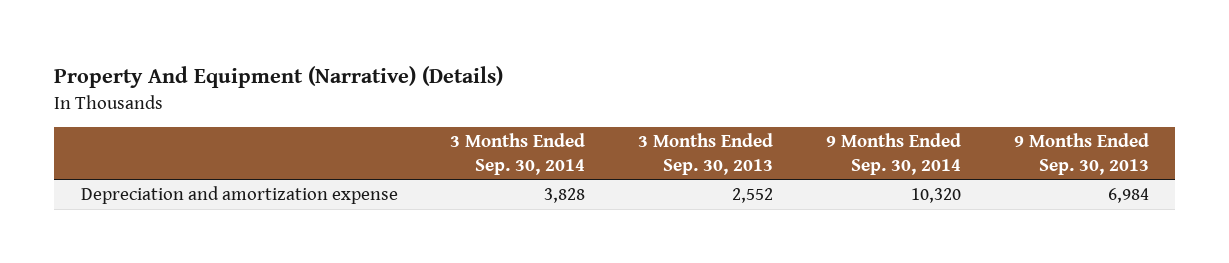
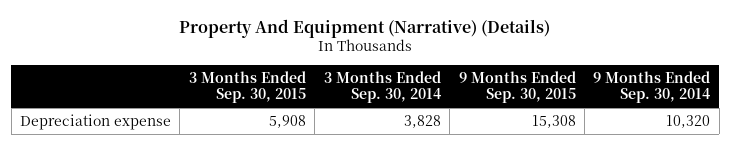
- | 3 Months Ended Sep. 30, 2014 | 3 Months Ended Sep. 30, 2013 | 9 Months Ended Sep. 30, 2014 | 9 Months Ended Sep. 30, 2013
+ | 3 Months Ended Sep. 30, 2015 | 3 Months Ended Sep. 30, 2014 | 9 Months Ended Sep. 30, 2015 | 9 Months Ended Sep. 30, 2014
- Depreciation and amortization expense | 3,828 | 2,552 | 10,320 | 6,984
+ Depreciation expense | 5,908 | 3,828 | 15,308 | 10,320

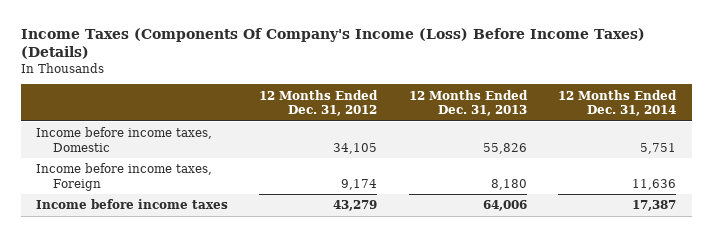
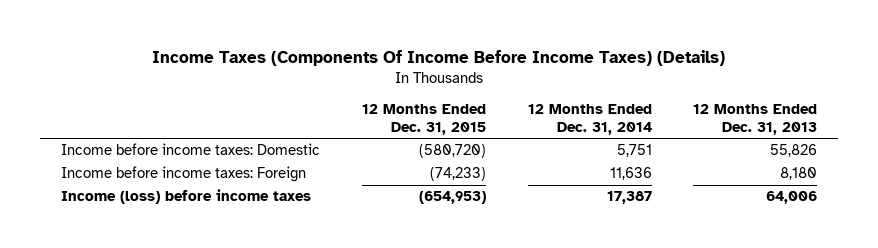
- Income Taxes (Components Of Company's Income (Loss) Before Income Taxes) (Details)
+ Income Taxes (Components Of Income Before Income Taxes) (Details)
- | 12 Months Ended Dec. 31, 2012 | 12 Months Ended Dec. 31, 2013 | 12 Months Ended Dec. 31, 2014
+ | 12 Months Ended Dec. 31, 2015 | 12 Months Ended Dec. 31, 2014 | 12 Months Ended Dec. 31, 2013
- Income before income taxes, Domestic | 34,105 | 55,826 | 5,751
- Income before income taxes, Foreign | 9,174 | 8,180 | 11,636
- Income before income taxes | 43,279 | 64,006 | 17,387
+ Income before income taxes: Domestic | (580,720) | 5,751 | 55,826
+ Income before income taxes: Foreign | (74,233) | 11,636 | 8,180
+ Income (loss) before income taxes | (654,953) | 17,387 | 64,006

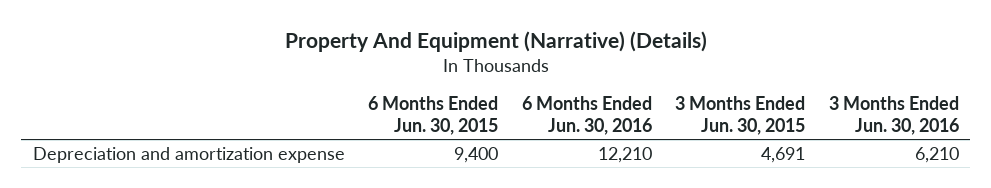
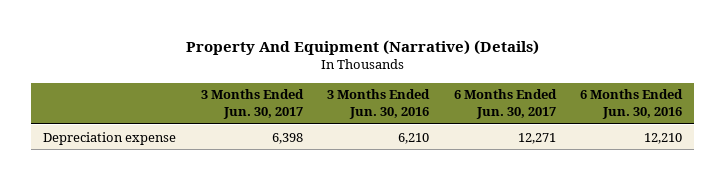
- | 6 Months Ended Jun. 30, 2015 | 6 Months Ended Jun. 30, 2016 | 3 Months Ended Jun. 30, 2015 | 3 Months Ended Jun. 30, 2016
+ | 3 Months Ended Jun. 30, 2017 | 3 Months Ended Jun. 30, 2016 | 6 Months Ended Jun. 30, 2017 | 6 Months Ended Jun. 30, 2016
- Depreciation and amortization expense | 9,400 | 12,210 | 4,691 | 6,210
+ Depreciation expense | 6,398 | 6,210 | 12,271 | 12,210

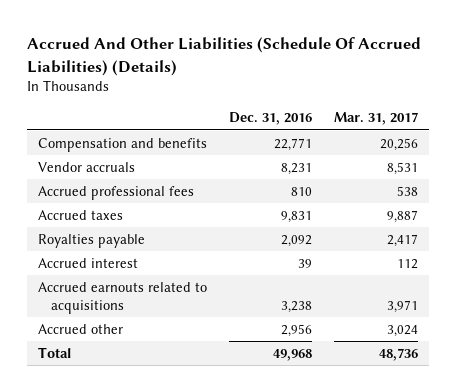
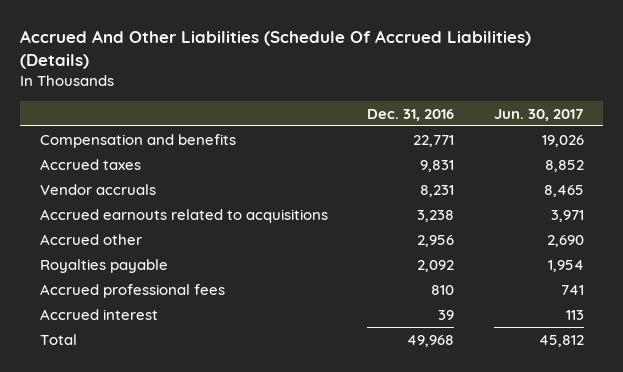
- | Dec. 31, 2016 | Mar. 31, 2017
+ | Dec. 31, 2016 | Jun. 30, 2017
moved down: Vendor accruals | 8,231 | 8,465
moved down: Royalties payable | 2,092 | 1,954
moved down: Accrued professional fees | 810 | 741
moved down: Accrued interest | 39 | 113

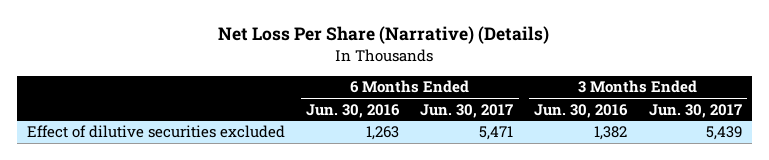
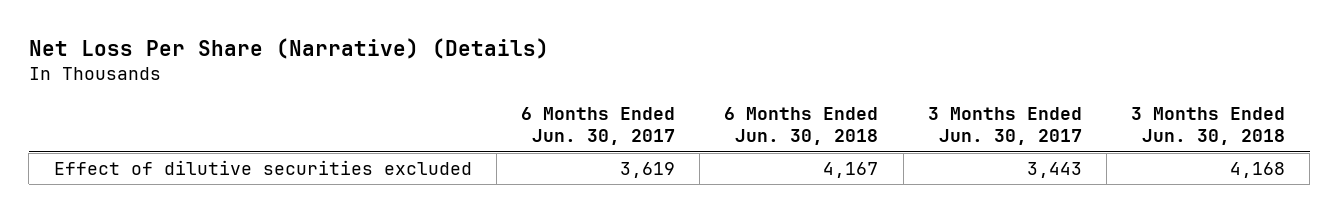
- | 6 Months Ended Jun. 30, 2016 | 6 Months Ended Jun. 30, 2017 | 3 Months Ended Jun. 30, 2016 | 3 Months Ended Jun. 30, 2017
+ | 6 Months Ended Jun. 30, 2017 | 6 Months Ended Jun. 30, 2018 | 3 Months Ended Jun. 30, 2017 | 3 Months Ended Jun. 30, 2018
- Effect of dilutive securities excluded | 1,263 | 5,471 | 1,382 | 5,439
+ Effect of dilutive securities excluded | 3,619 | 4,167 | 3,443 | 4,168

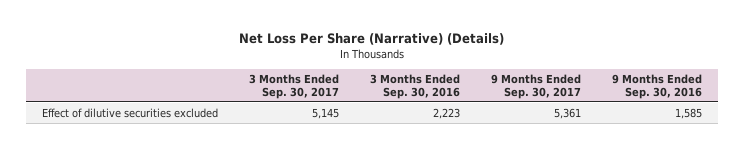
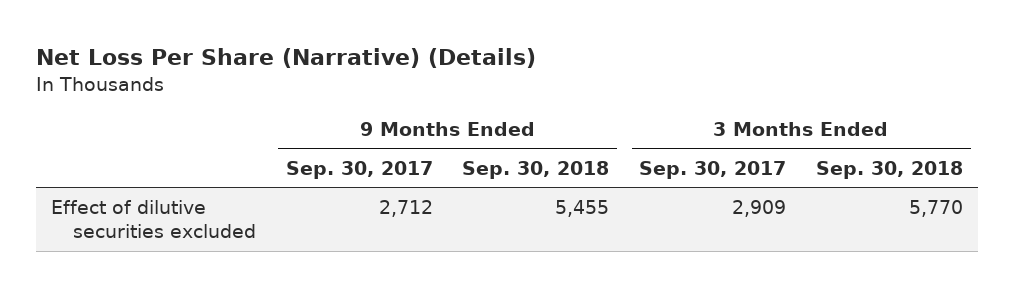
- | 3 Months Ended Sep. 30, 2017 | 3 Months Ended Sep. 30, 2016 | 9 Months Ended Sep. 30, 2017 | 9 Months Ended Sep. 30, 2016
+ | 9 Months Ended Sep. 30, 2017 | 9 Months Ended Sep. 30, 2018 | 3 Months Ended Sep. 30, 2017 | 3 Months Ended Sep. 30, 2018
- Effect of dilutive securities excluded | 5,145 | 2,223 | 5,361 | 1,585
+ Effect of dilutive securities excluded | 2,712 | 5,455 | 2,909 | 5,770

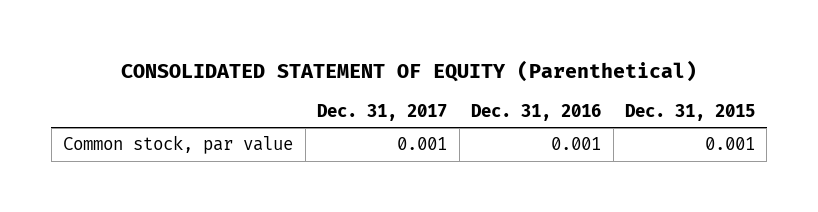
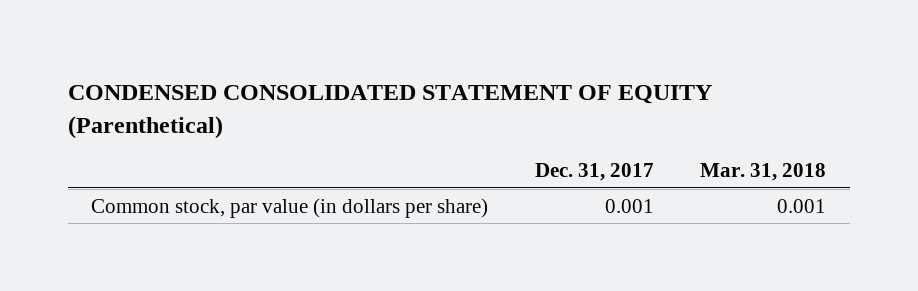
- CONSOLIDATED STATEMENT OF EQUITY (Parenthetical)
+ CONDENSED CONSOLIDATED STATEMENT OF EQUITY (Parenthetical)
- | Dec. 31, 2017 | Dec. 31, 2016 | Dec. 31, 2015
+ | Dec. 31, 2017 | Mar. 31, 2018
- Common stock, par value | 0.001 | 0.001 | 0.001
+ Common stock, par value (in dollars per share) | 0.001 | 0.001

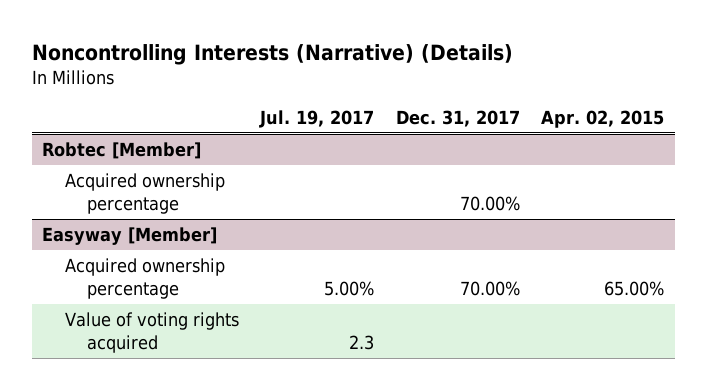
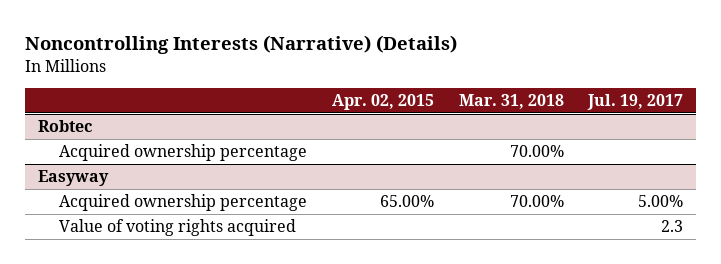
- | Jul. 19, 2017 | Dec. 31, 2017 | Apr. 02, 2015
+ | Apr. 02, 2015 | Mar. 31, 2018 | Jul. 19, 2017
- Robtec [Member]
+ Robtec
- Easyway [Member]
+ Easyway

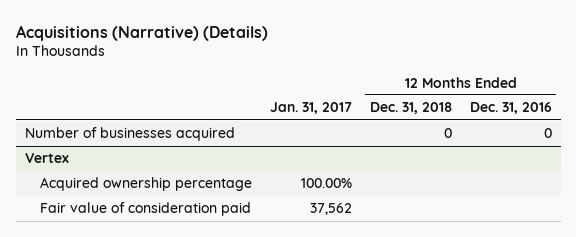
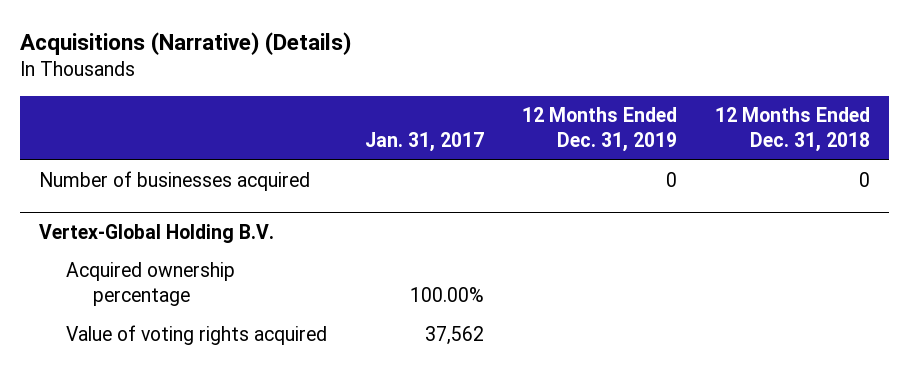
- | Jan. 31, 2017 | 12 Months Ended Dec. 31, 2018 | 12 Months Ended Dec. 31, 2016
+ | Jan. 31, 2017 | 12 Months Ended Dec. 31, 2019 | 12 Months Ended Dec. 31, 2018
- Vertex
+ Vertex-Global Holding B.V.
- Fair value of consideration paid | 37,562 | |
+ Value of voting rights acquired | 37,562 | |

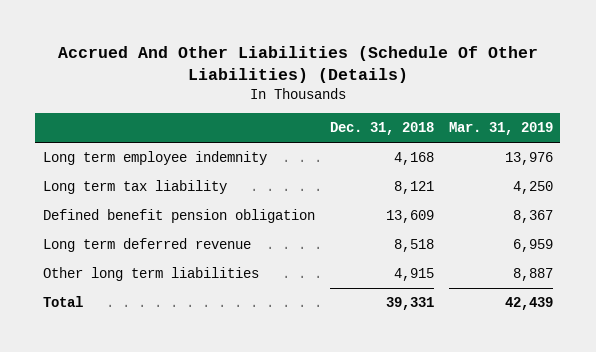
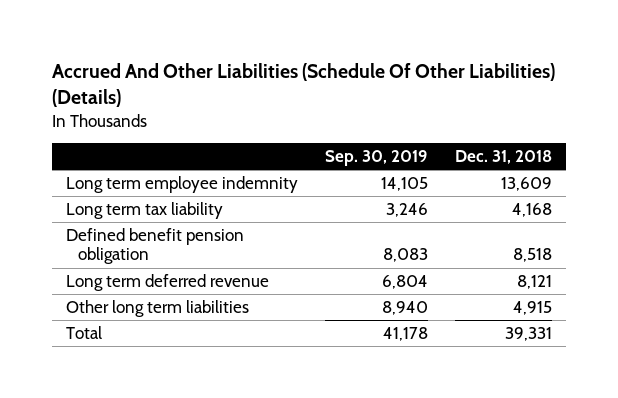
- | Dec. 31, 2018 | Mar. 31, 2019
+ | Sep. 30, 2019 | Dec. 31, 2018
- Long term employee indemnity | 4,168 | 13,976
- Long term tax liability | 8,121 | 4,250
- Defined benefit pension obligation | 13,609 | 8,367
- Long term deferred revenue | 8,518 | 6,959
+ Long term employee indemnity | 14,105 | 13,609
+ Long term tax liability | 3,246 | 4,168
+ Defined benefit pension obligation | 8,083 | 8,518
+ Long term deferred revenue | 6,804 | 8,121

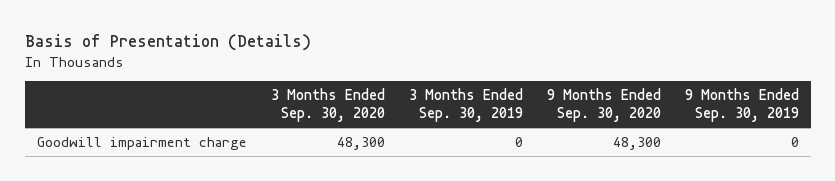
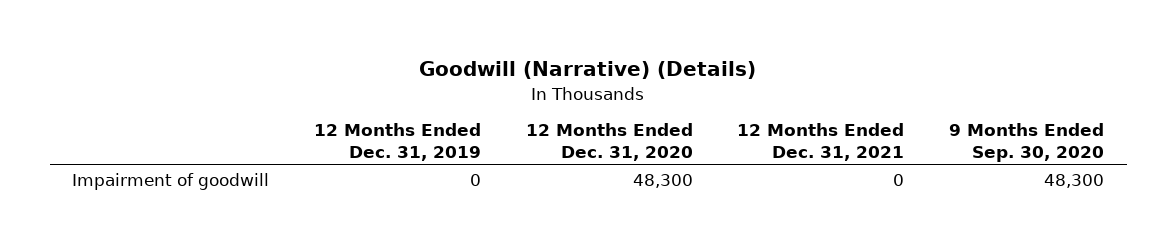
- Basis of Presentation (Details)
+ Goodwill (Narrative) (Details)
- | 3 Months Ended Sep. 30, 2020 | 3 Months Ended Sep. 30, 2019 | 9 Months Ended Sep. 30, 2020 | 9 Months Ended Sep. 30, 2019
+ | 12 Months Ended Dec. 31, 2019 | 12 Months Ended Dec. 31, 2020 | 12 Months Ended Dec. 31, 2021 | 9 Months Ended Sep. 30, 2020
- Goodwill impairment charge | 48,300 | 0 | 48,300 | 0
+ Impairment of goodwill | 0 | 48,300 | 0 | 48,300

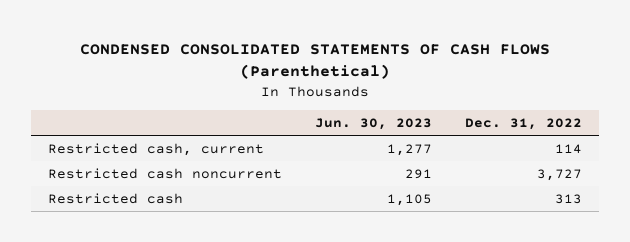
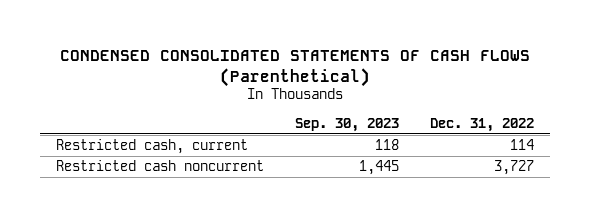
- | Jun. 30, 2023 | Dec. 31, 2022
+ | Sep. 30, 2023 | Dec. 31, 2022
- Restricted cash | 1,105 | 313

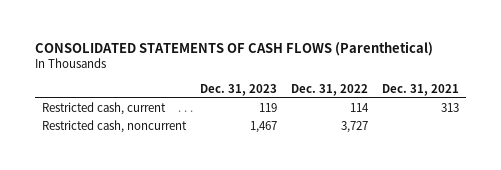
- CONDENSED CONSOLIDATED STATEMENTS OF CASH FLOWS (Parenthetical)
+ CONSOLIDATED STATEMENTS OF CASH FLOWS (Parenthetical)
- | Sep. 30, 2023 | Dec. 31, 2022
+ | Dec. 31, 2023 | Dec. 31, 2022 | Dec. 31, 2021
- Restricted cash noncurrent | 1,445 | 3,727
+ Restricted cash, noncurrent | 1,467 | 3,727 |

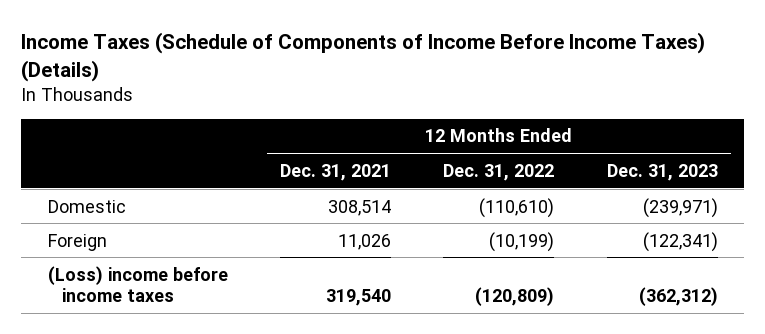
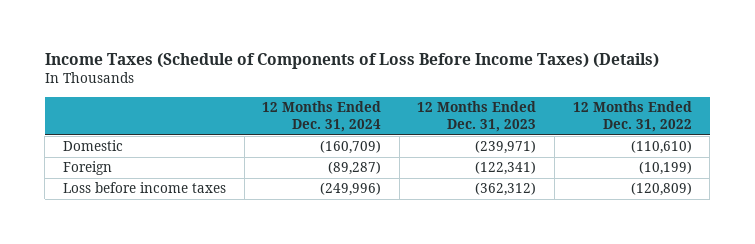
- Income Taxes (Schedule of Components of Income Before Income Taxes) (Details)
+ Income Taxes (Schedule of Components of Loss Before Income Taxes) (Details)
- | 12 Months Ended Dec. 31, 2021 | 12 Months Ended Dec. 31, 2022 | 12 Months Ended Dec. 31, 2023
+ | 12 Months Ended Dec. 31, 2024 | 12 Months Ended Dec. 31, 2023 | 12 Months Ended Dec. 31, 2022
- (Loss) income before income taxes | 319,540 | (120,809) | (362,312)
+ Loss before income taxes | (249,996) | (362,312) | (120,809)

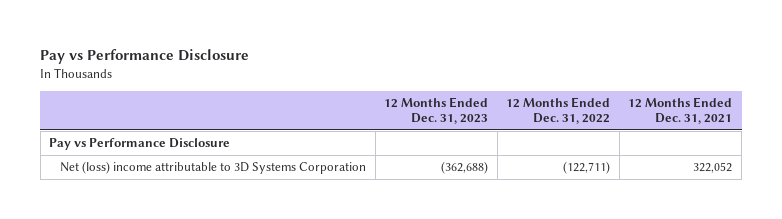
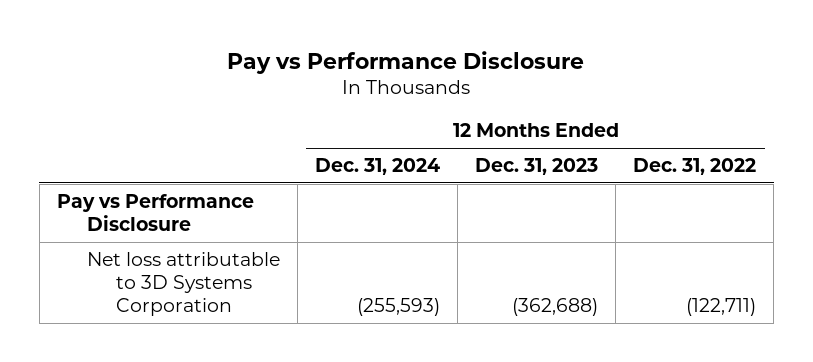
- | 12 Months Ended Dec. 31, 2023 | 12 Months Ended Dec. 31, 2022 | 12 Months Ended Dec. 31, 2021
+ | 12 Months Ended Dec. 31, 2024 | 12 Months Ended Dec. 31, 2023 | 12 Months Ended Dec. 31, 2022
- Net (loss) income attributable to 3D Systems Corporation | (362,688) | (122,711) | 322,052
+ Net loss attributable to 3D Systems Corporation | (255,593) | (362,688) | (122,711)

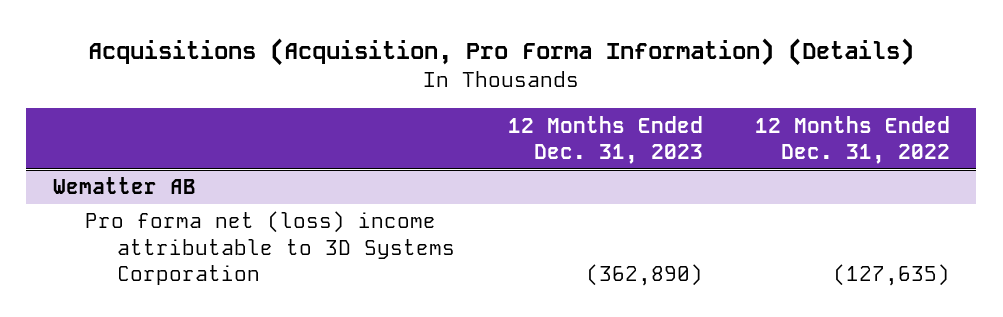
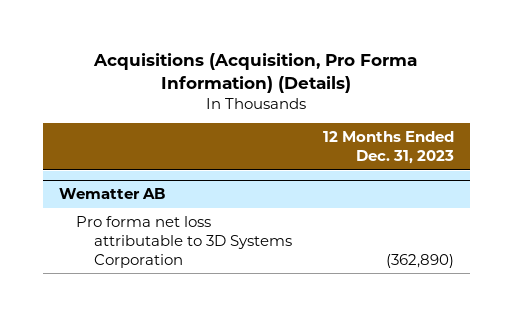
- | 12 Months Ended Dec. 31, 2023 | 12 Months Ended Dec. 31, 2022
+ | 12 Months Ended Dec. 31, 2023
@ Wematter AB
- Pro forma net (loss) income attributable to 3D Systems Corporation | (362,890) | (127,635)
+ Pro forma net loss attributable to 3D Systems Corporation | (362,890)

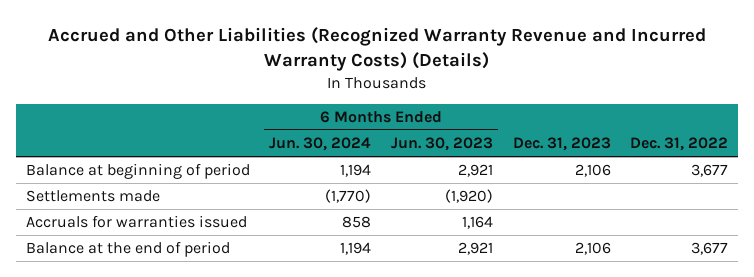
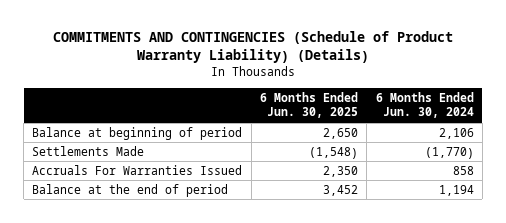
- Accrued and Other Liabilities (Recognized Warranty Revenue and Incurred Warranty Costs) (Details)
+ COMMITMENTS AND CONTINGENCIES (Schedule of Product Warranty Liability) (Details)
- | 6 Months Ended Jun. 30, 2024 | 6 Months Ended Jun. 30, 2023 | Dec. 31, 2023 | Dec. 31, 2022
+ | 6 Months Ended Jun. 30, 2025 | 6 Months Ended Jun. 30, 2024
- Balance at beginning of period | 1,194 | 2,921 | 2,106 | 3,677
- Settlements made | (1,770) | (1,920) | |
- Accruals for warranties issued | 858 | 1,164 | |
+ Balance at beginning of period | 2,650 | 2,106
+ Settlements Made | (1,548) | (1,770)
+ Accruals For Warranties Issued | 2,350 | 858

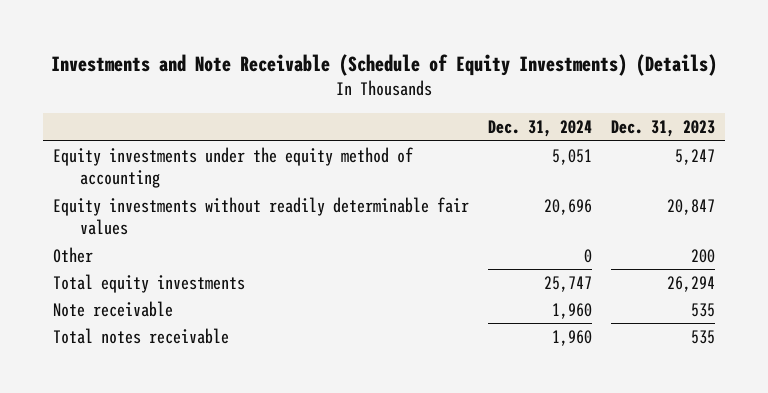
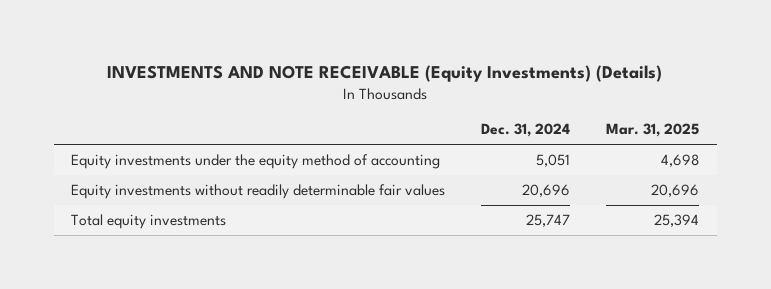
- Investments and Note Receivable (Schedule of Equity Investments) (Details)
+ INVESTMENTS AND NOTE RECEIVABLE (Equity Investments) (Details)
- | Dec. 31, 2024 | Dec. 31, 2023
+ | Dec. 31, 2024 | Mar. 31, 2025
- Other | 0 | 200
- Note receivable | 1,960 | 535
- Total notes receivable | 1,960 | 535

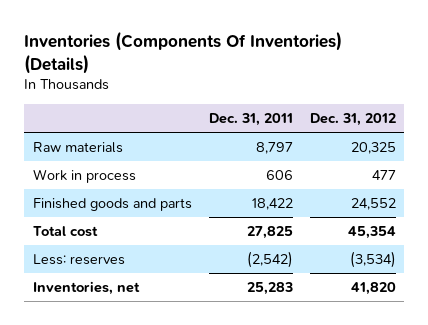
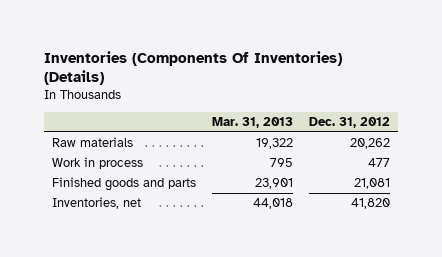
- | Dec. 31, 2011 | Dec. 31, 2012
+ | Mar. 31, 2013 | Dec. 31, 2012
- Raw materials | 8,797 | 20,325
+ Raw materials | 19,322 | 20,262
- Finished goods and parts | 18,422 | 24,552
- Total cost | 27,825 | 45,354
- Less: reserves | (2,542) | (3,534)
+ Finished goods and parts | 23,901 | 21,081

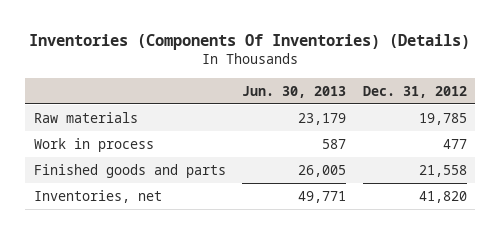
- | Mar. 31, 2013 | Dec. 31, 2012
+ | Jun. 30, 2013 | Dec. 31, 2012
- Raw materials | 19,322 | 20,262
+ Raw materials | 23,179 | 19,785
- Finished goods and parts | 23,901 | 21,081
+ Finished goods and parts | 26,005 | 21,558

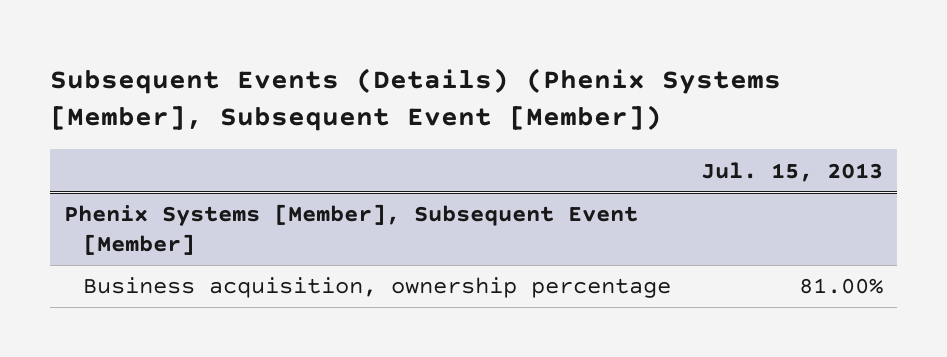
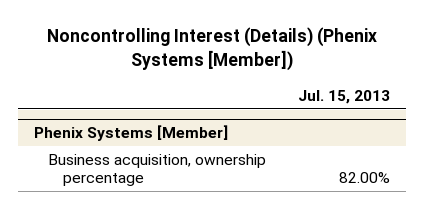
- Subsequent Events (Details) (Phenix Systems [Member], Subsequent Event [Member])
+ Noncontrolling Interest (Details) (Phenix Systems [Member])
- Phenix Systems [Member], Subsequent Event [Member]
- Business acquisition, ownership percentage | 81.00%
+ Phenix Systems [Member]
+ Business acquisition, ownership percentage | 82.00%

